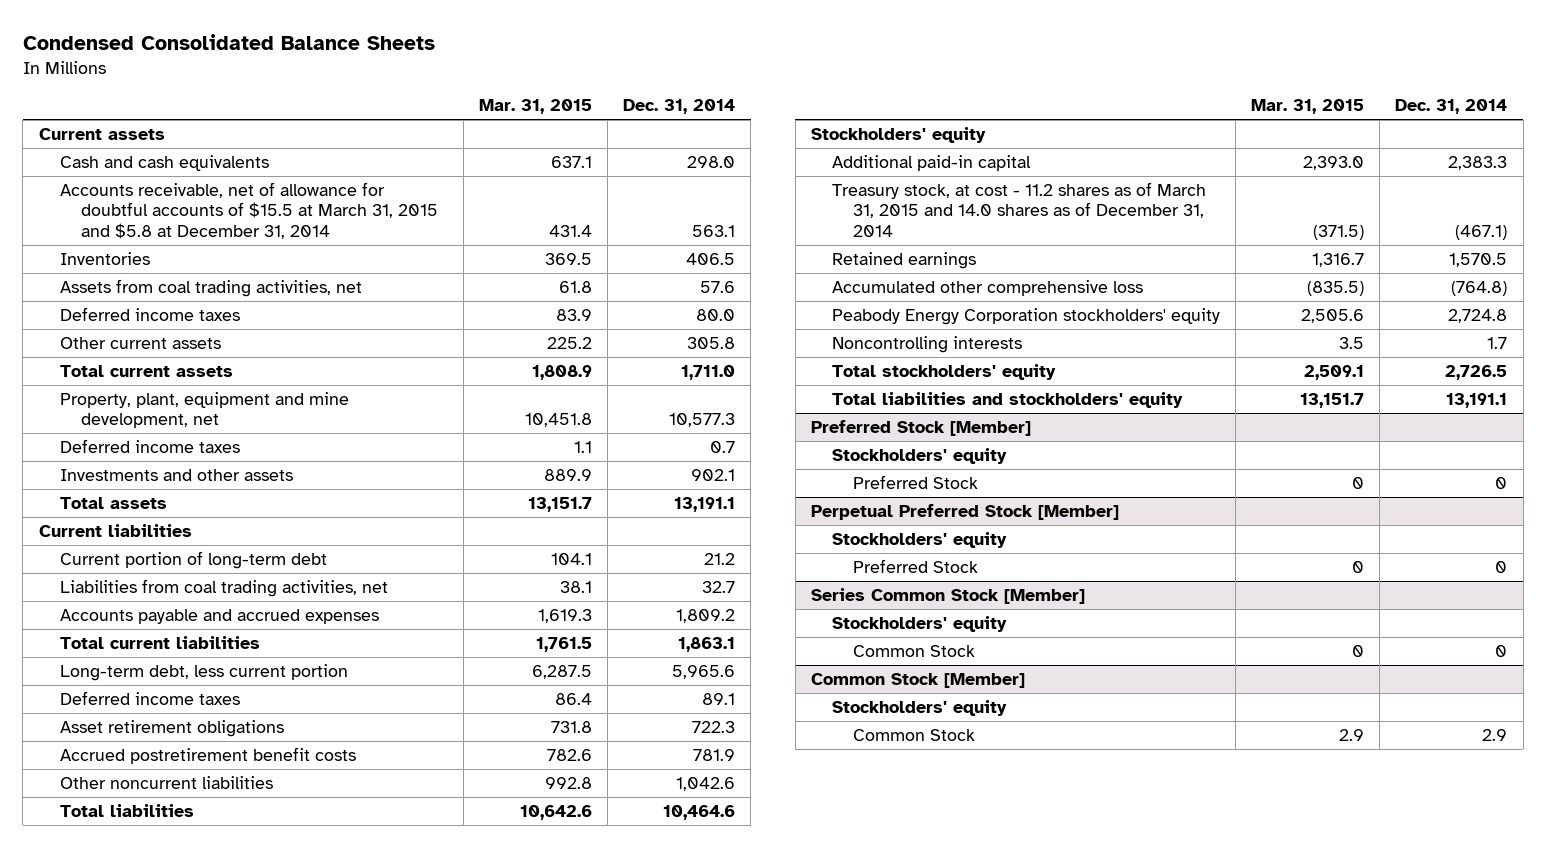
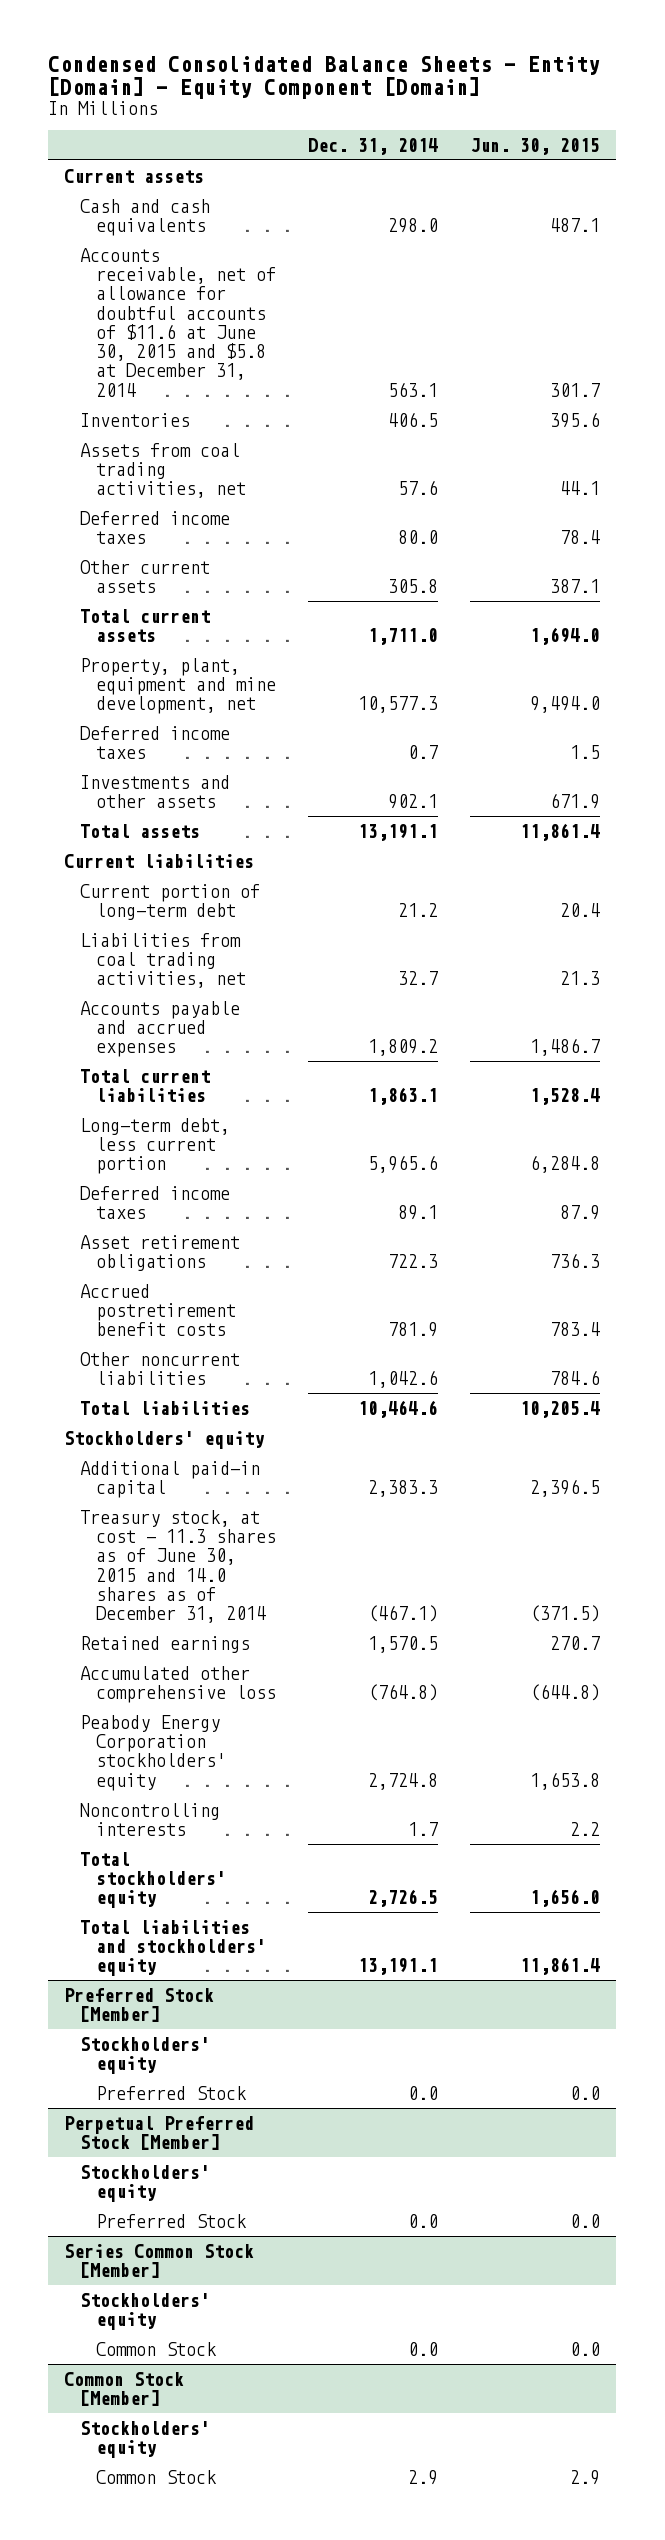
- Condensed Consolidated Balance Sheets
+ Condensed Consolidated Balance Sheets - Entity [Domain] - Equity Component [Domain]
- | Mar. 31, 2015 | Dec. 31, 2014
+ | Dec. 31, 2014 | Jun. 30, 2015
- Accounts receivable, net of allowance for doubtful accounts of $15.5 at March 31, 2015 and $5.8 at December 31, 2014 | 431.4 | 563.1
+ Accounts receivable, net of allowance for doubtful accounts of $11.6 at June 30, 2015 and $5.8 at December 31, 2014 | 563.1 | 301.7
- Treasury stock, at cost - 11.2 shares as of March 31, 2015 and 14.0 shares as of December 31, 2014 | (371.5) | (467.1)
+ Treasury stock, at cost - 11.3 shares as of June 30, 2015 and 14.0 shares as of December 31, 2014 | (467.1) | (371.5)
@ Preferred Stock [Member]
- Preferred Stock | 0 | 0
+ Preferred Stock | 0.0 | 0.0
@ Perpetual Preferred Stock [Member]
- Preferred Stock | 0 | 0
+ Preferred Stock | 0.0 | 0.0
@ Series Common Stock [Member]
- Common Stock | 0 | 0
+ Common Stock | 0.0 | 0.0

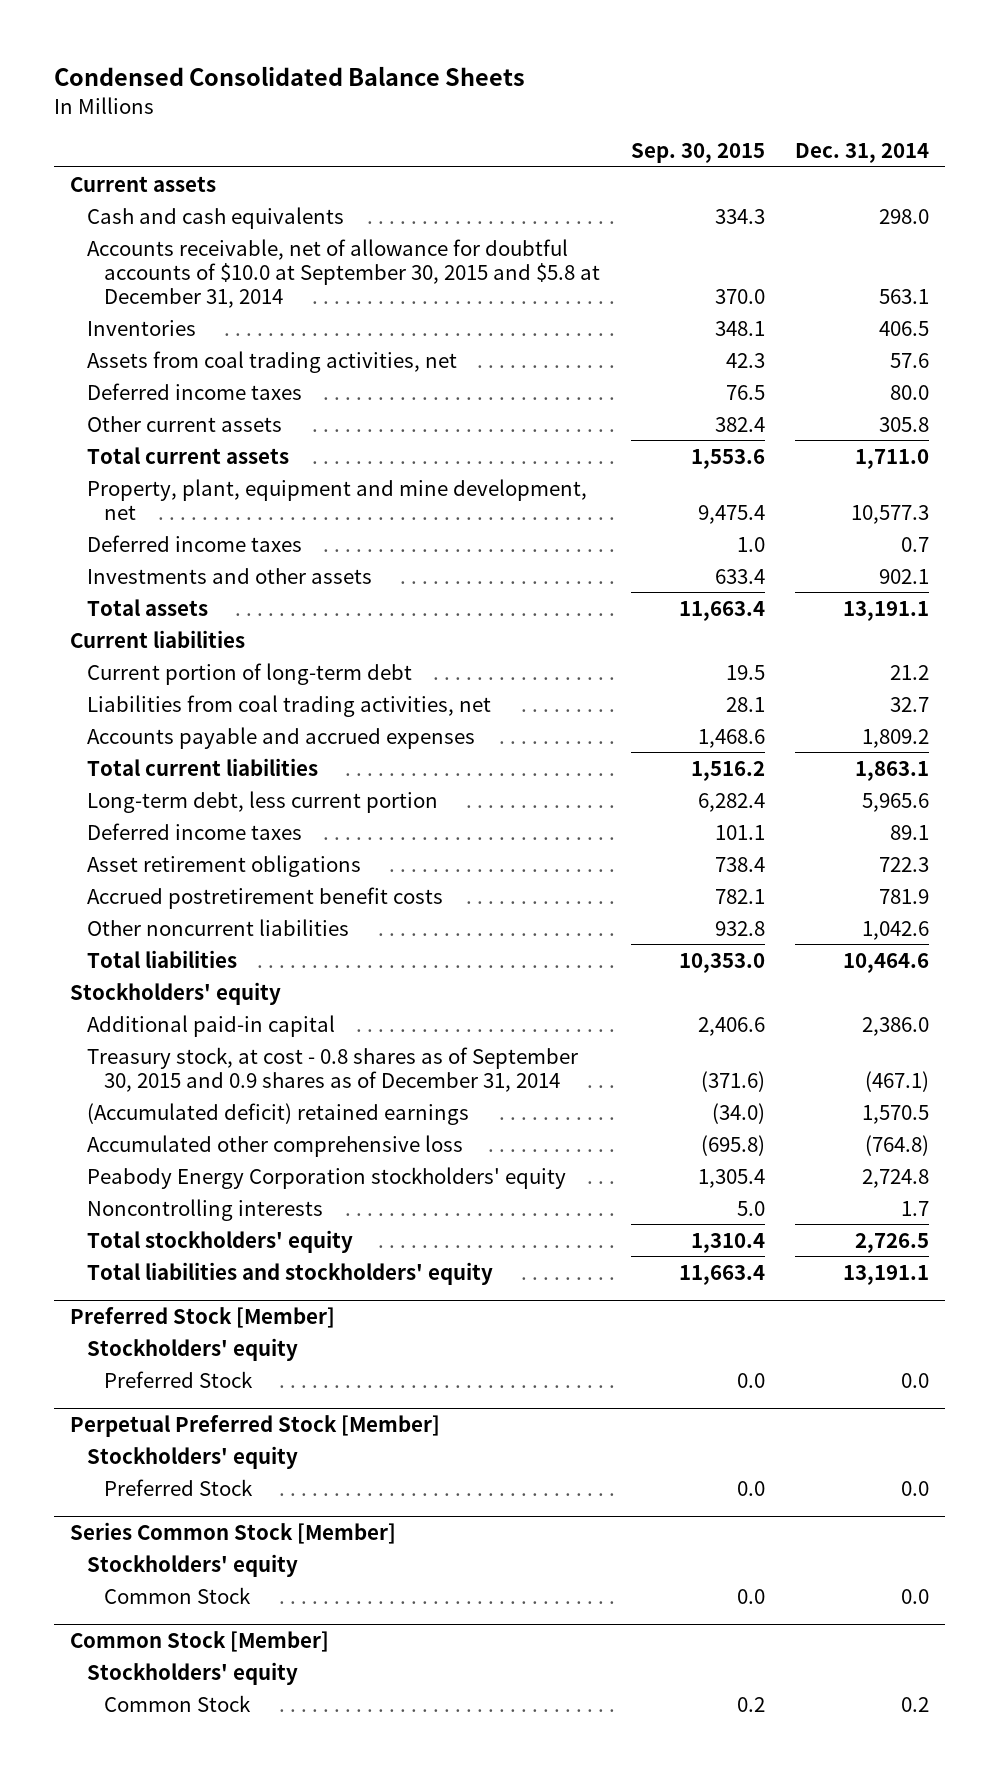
- Condensed Consolidated Balance Sheets - Entity [Domain] - Equity Component [Domain]
+ Condensed Consolidated Balance Sheets
- | Dec. 31, 2014 | Jun. 30, 2015
+ | Sep. 30, 2015 | Dec. 31, 2014
- Accounts receivable, net of allowance for doubtful accounts of $11.6 at June 30, 2015 and $5.8 at December 31, 2014 | 563.1 | 301.7
+ Accounts receivable, net of allowance for doubtful accounts of $10.0 at September 30, 2015 and $5.8 at December 31, 2014 | 370.0 | 563.1
- Additional paid-in capital | 2,383.3 | 2,396.5
- Treasury stock, at cost - 11.3 shares as of June 30, 2015 and 14.0 shares as of December 31, 2014 | (467.1) | (371.5)
- Retained earnings | 1,570.5 | 270.7
+ Additional paid-in capital | 2,406.6 | 2,386.0
+ Treasury stock, at cost - 0.8 shares as of September 30, 2015 and 0.9 shares as of December 31, 2014 | (371.6) | (467.1)
+ (Accumulated deficit) retained earnings | (34.0) | 1,570.5
@ Common Stock [Member]
- Common Stock | 2.9 | 2.9
+ Common Stock | 0.2 | 0.2

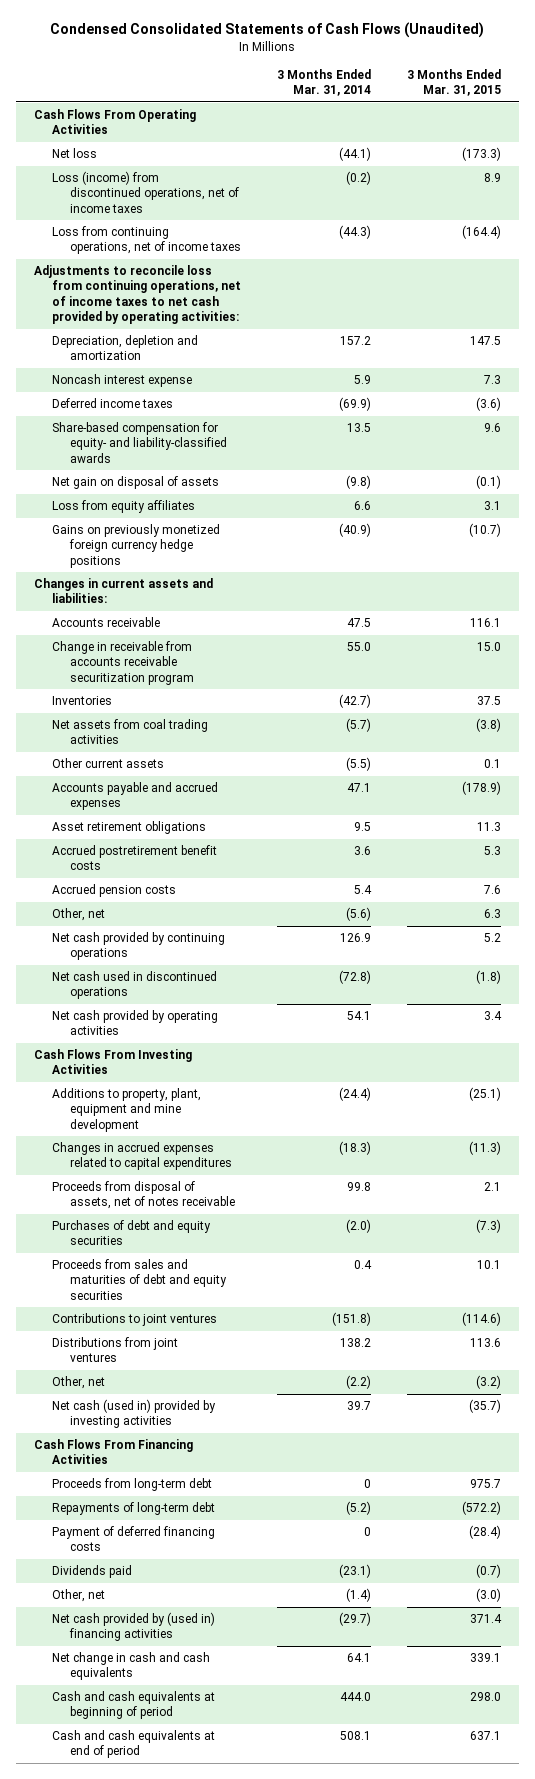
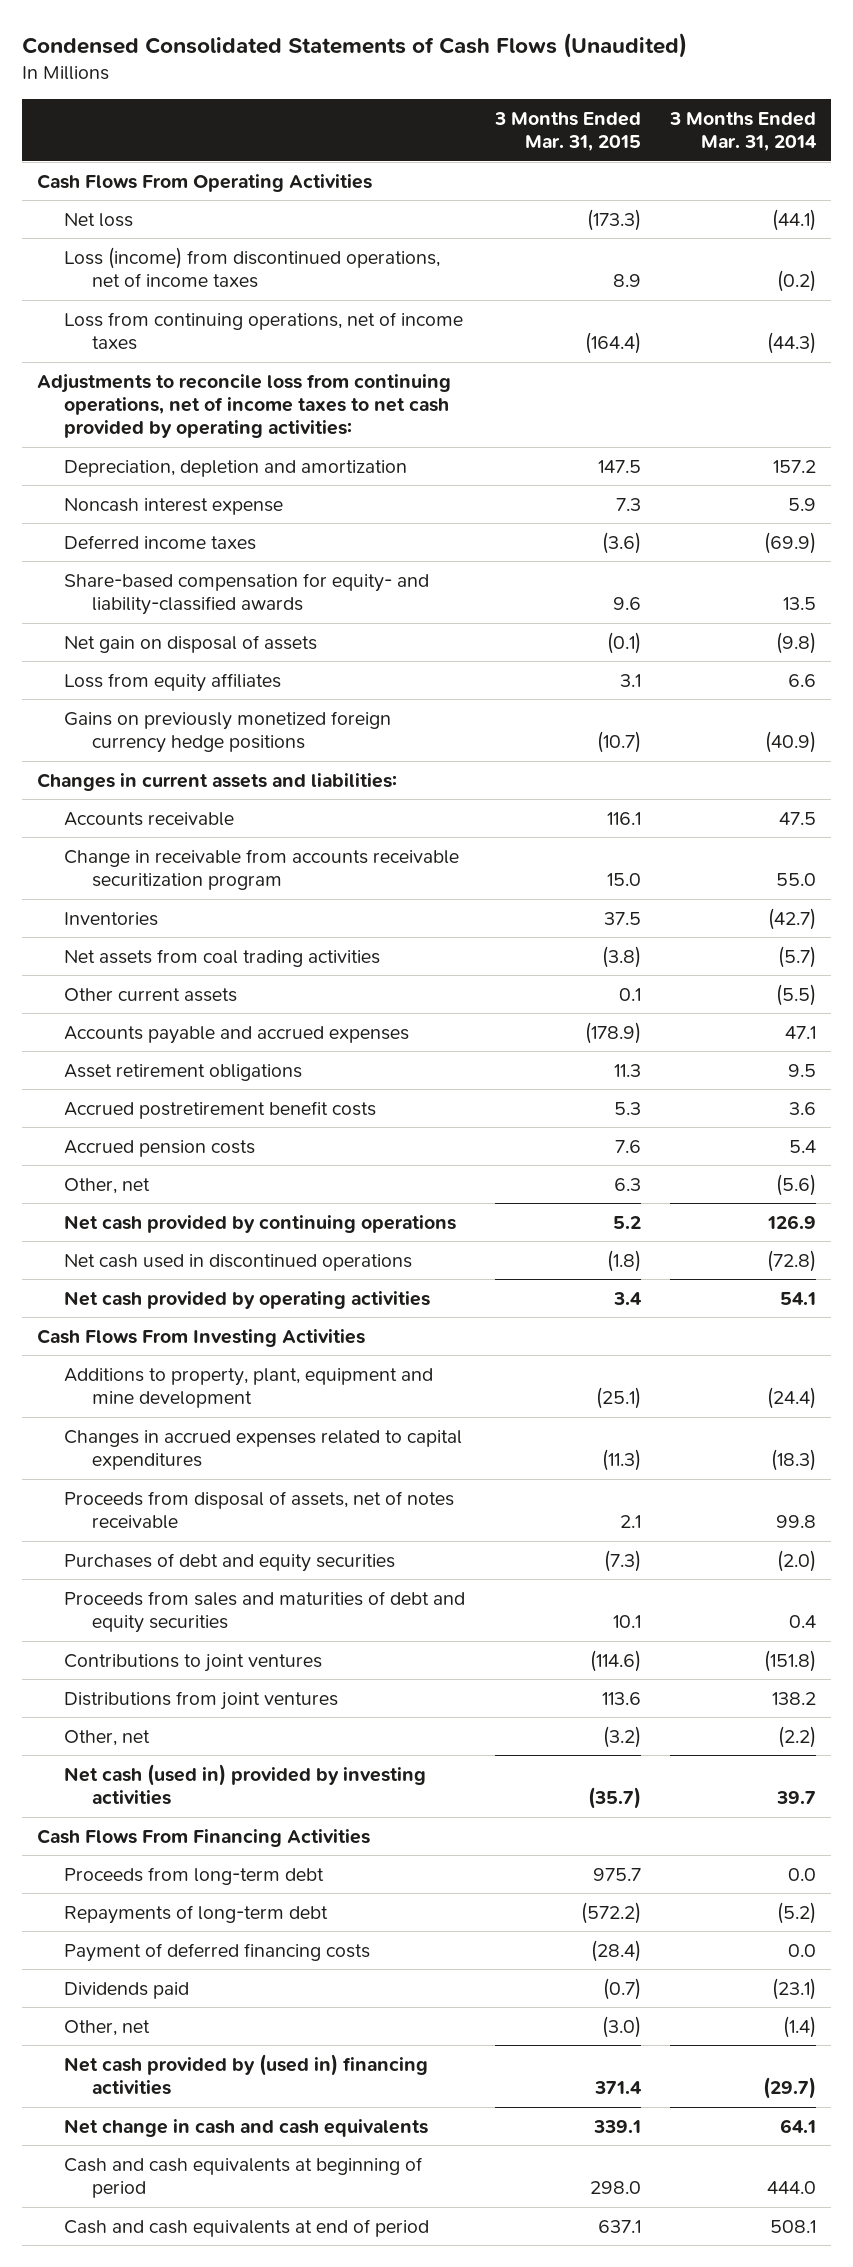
- | 3 Months Ended Mar. 31, 2014 | 3 Months Ended Mar. 31, 2015
+ | 3 Months Ended Mar. 31, 2015 | 3 Months Ended Mar. 31, 2014
- Proceeds from long-term debt | 0 | 975.7
+ Proceeds from long-term debt | 975.7 | 0.0
- Payment of deferred financing costs | 0 | (28.4)
+ Payment of deferred financing costs | (28.4) | 0.0

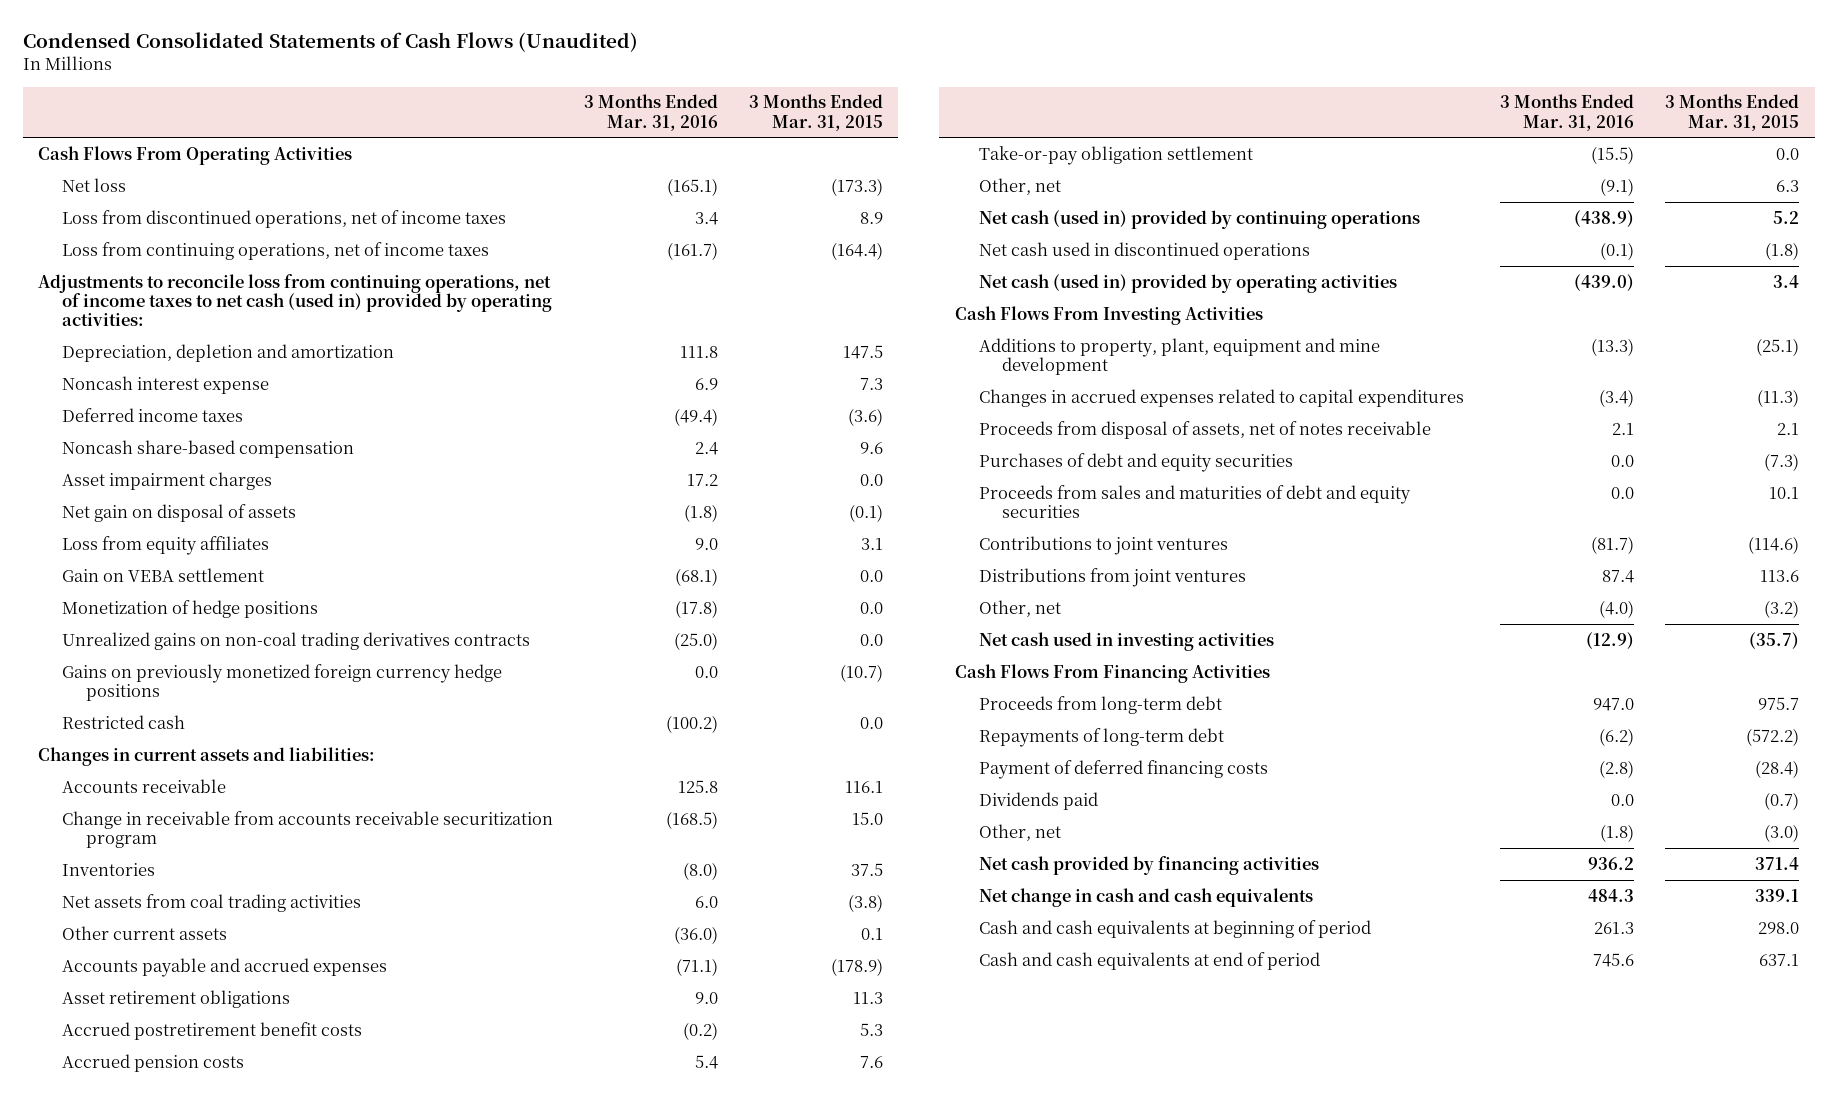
- | 3 Months Ended Mar. 31, 2015 | 3 Months Ended Mar. 31, 2014
+ | 3 Months Ended Mar. 31, 2016 | 3 Months Ended Mar. 31, 2015
- Loss (income) from discontinued operations, net of income taxes | 8.9 | (0.2)
+ Loss from discontinued operations, net of income taxes | 3.4 | 8.9
- Adjustments to reconcile loss from continuing operations, net of income taxes to net cash provided by operating activities:
+ Adjustments to reconcile loss from continuing operations, net of income taxes to net cash (used in) provided by operating activities:
- Share-based compensation for equity- and liability-classified awards | 9.6 | 13.5
+ Noncash share-based compensation | 2.4 | 9.6
+ Asset impairment charges | 17.2 | 0.0
+ Gain on VEBA settlement | (68.1) | 0.0
+ Monetization of hedge positions | (17.8) | 0.0
+ Unrealized gains on non-coal trading derivatives contracts | (25.0) | 0.0
+ Restricted cash | (100.2) | 0.0
+ Take-or-pay obligation settlement | (15.5) | 0.0
- Net cash provided by continuing operations | 5.2 | 126.9
+ Net cash (used in) provided by continuing operations | (438.9) | 5.2
- Net cash provided by operating activities | 3.4 | 54.1
+ Net cash (used in) provided by operating activities | (439.0) | 3.4
- Net cash (used in) provided by investing activities | (35.7) | 39.7
+ Net cash used in investing activities | (12.9) | (35.7)
- Net cash provided by (used in) financing activities | 371.4 | (29.7)
+ Net cash provided by financing activities | 936.2 | 371.4

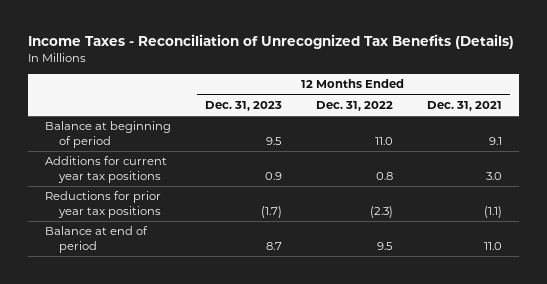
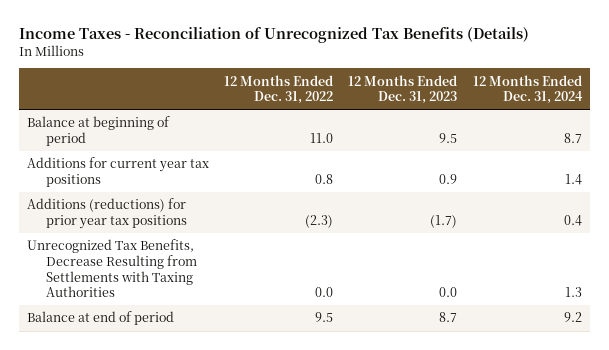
- | 12 Months Ended Dec. 31, 2023 | 12 Months Ended Dec. 31, 2022 | 12 Months Ended Dec. 31, 2021
+ | 12 Months Ended Dec. 31, 2022 | 12 Months Ended Dec. 31, 2023 | 12 Months Ended Dec. 31, 2024
- Reductions for prior year tax positions | (1.7) | (2.3) | (1.1)
+ Additions (reductions) for prior year tax positions | (2.3) | (1.7) | 0.4
+ Unrecognized Tax Benefits, Decrease Resulting from Settlements with Taxing Authorities | 0.0 | 0.0 | 1.3

